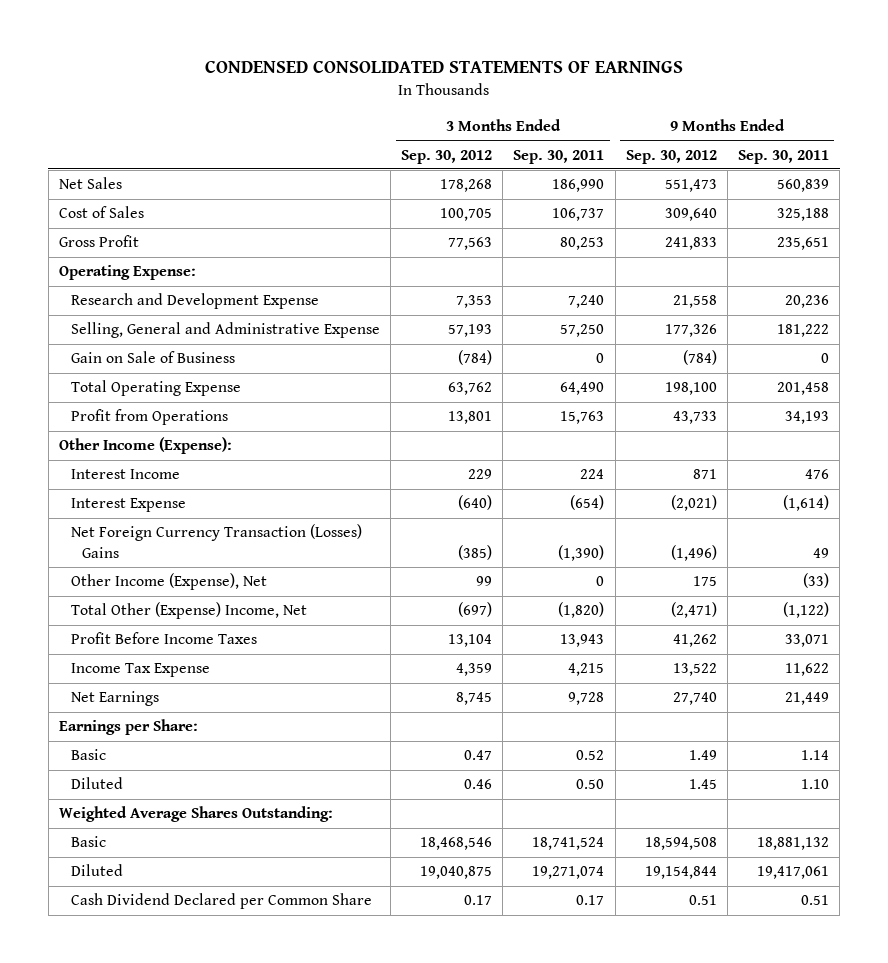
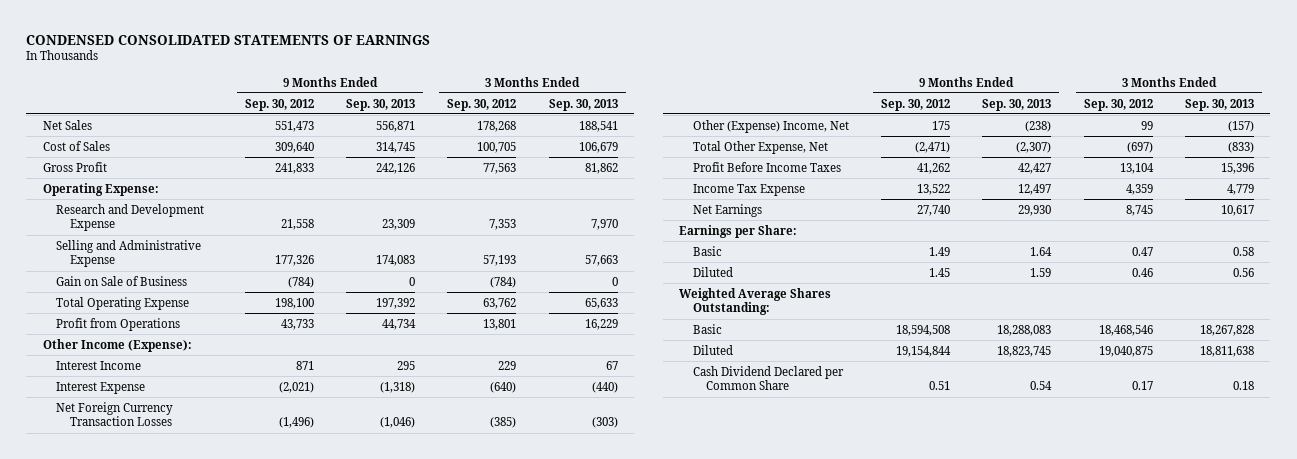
- | 3 Months Ended Sep. 30, 2012 | 3 Months Ended Sep. 30, 2011 | 9 Months Ended Sep. 30, 2012 | 9 Months Ended Sep. 30, 2011
+ | 9 Months Ended Sep. 30, 2012 | 9 Months Ended Sep. 30, 2013 | 3 Months Ended Sep. 30, 2012 | 3 Months Ended Sep. 30, 2013
- Selling, General and Administrative Expense | 57,193 | 57,250 | 177,326 | 181,222
+ Selling and Administrative Expense | 177,326 | 174,083 | 57,193 | 57,663
- Net Foreign Currency Transaction (Losses) Gains | (385) | (1,390) | (1,496) | 49
- Other Income (Expense), Net | 99 | 0 | 175 | (33)
- Total Other (Expense) Income, Net | (697) | (1,820) | (2,471) | (1,122)
+ Net Foreign Currency Transaction Losses | (1,496) | (1,046) | (385) | (303)
+ Other (Expense) Income, Net | 175 | (238) | 99 | (157)
+ Total Other Expense, Net | (2,471) | (2,307) | (697) | (833)

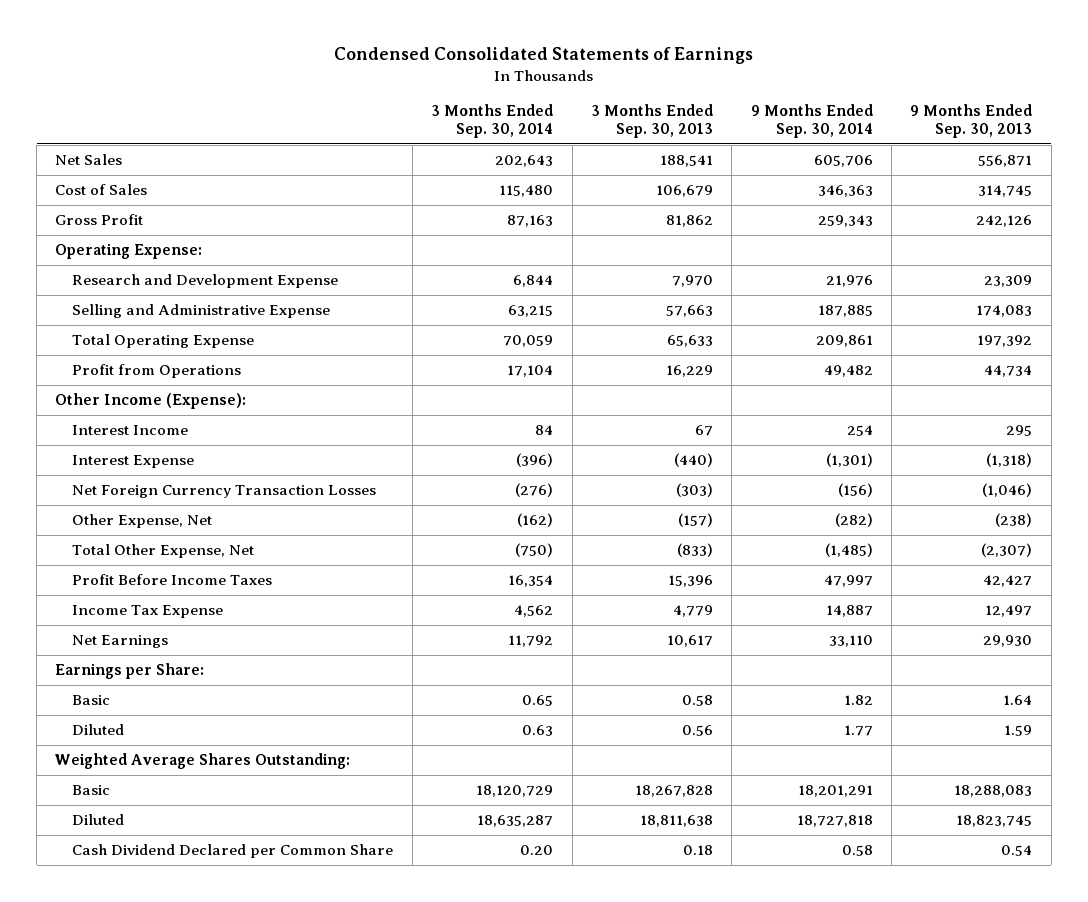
- CONDENSED CONSOLIDATED STATEMENTS OF EARNINGS
+ Condensed Consolidated Statements of Earnings
- | 9 Months Ended Sep. 30, 2012 | 9 Months Ended Sep. 30, 2013 | 3 Months Ended Sep. 30, 2012 | 3 Months Ended Sep. 30, 2013
+ | 3 Months Ended Sep. 30, 2014 | 3 Months Ended Sep. 30, 2013 | 9 Months Ended Sep. 30, 2014 | 9 Months Ended Sep. 30, 2013
- Gain on Sale of Business | (784) | 0 | (784) | 0
- Other (Expense) Income, Net | 175 | (238) | 99 | (157)
+ Other Expense, Net | (162) | (157) | (282) | (238)

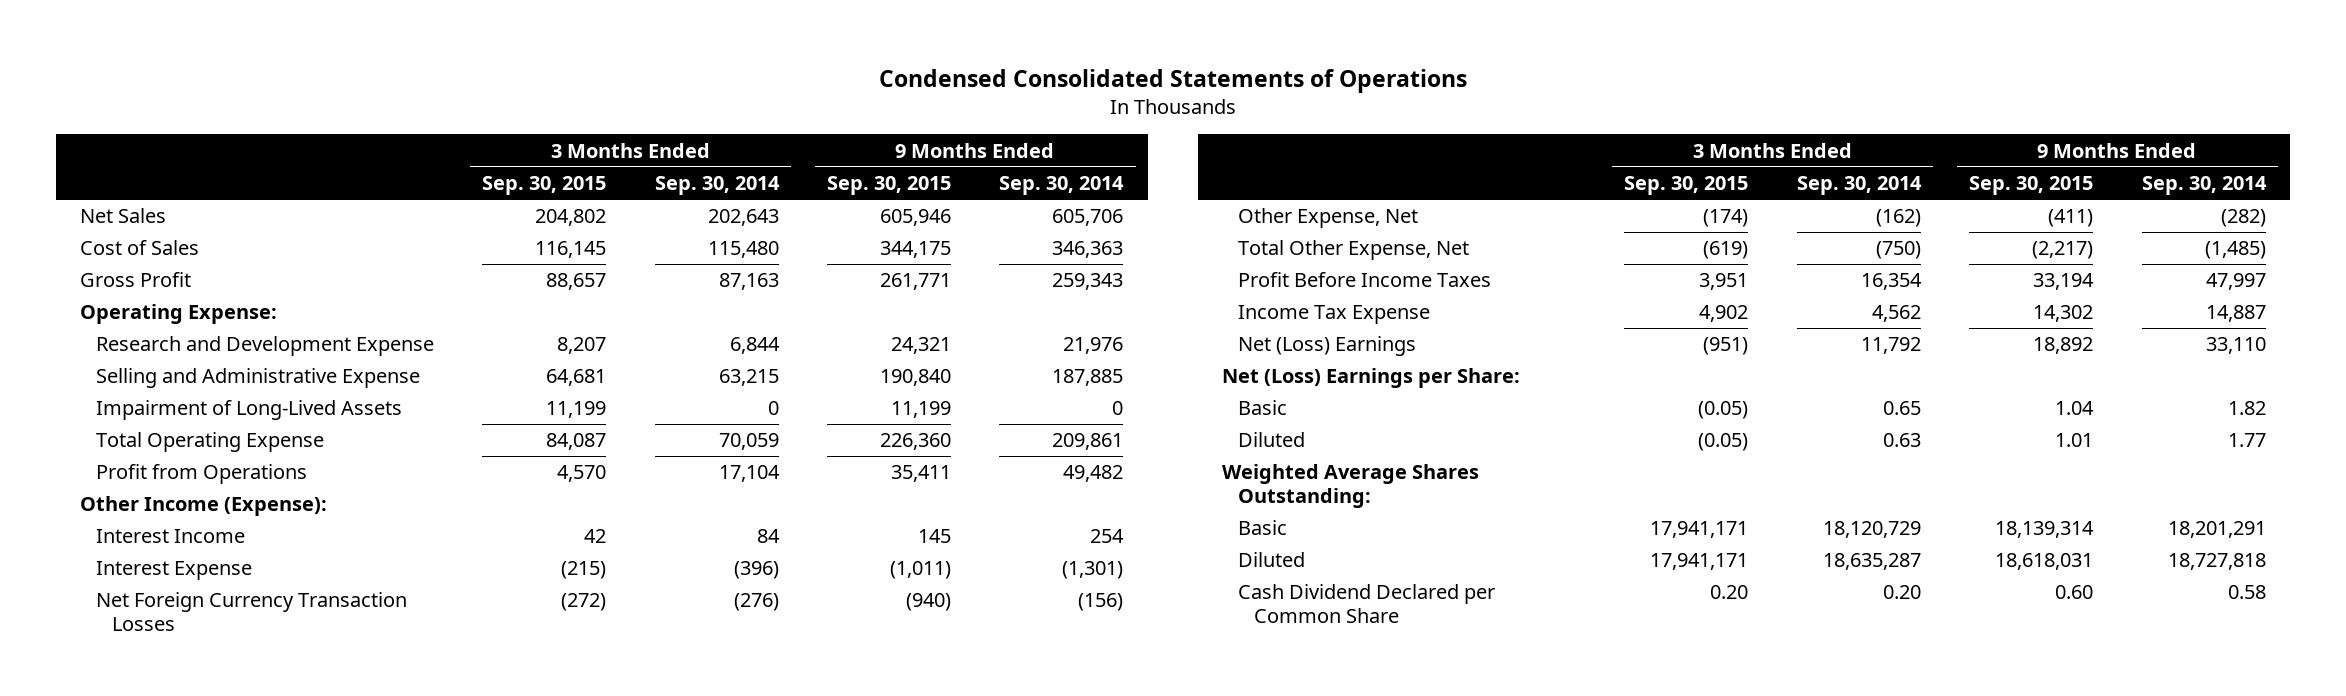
- Condensed Consolidated Statements of Earnings
+ Condensed Consolidated Statements of Operations
- | 3 Months Ended Sep. 30, 2014 | 3 Months Ended Sep. 30, 2013 | 9 Months Ended Sep. 30, 2014 | 9 Months Ended Sep. 30, 2013
+ | 3 Months Ended Sep. 30, 2015 | 3 Months Ended Sep. 30, 2014 | 9 Months Ended Sep. 30, 2015 | 9 Months Ended Sep. 30, 2014
+ Impairment of Long-Lived Assets | 11,199 | 0 | 11,199 | 0
- Net Earnings | 11,792 | 10,617 | 33,110 | 29,930
- Earnings per Share:
+ Net (Loss) Earnings | (951) | 11,792 | 18,892 | 33,110
+ Net (Loss) Earnings per Share:

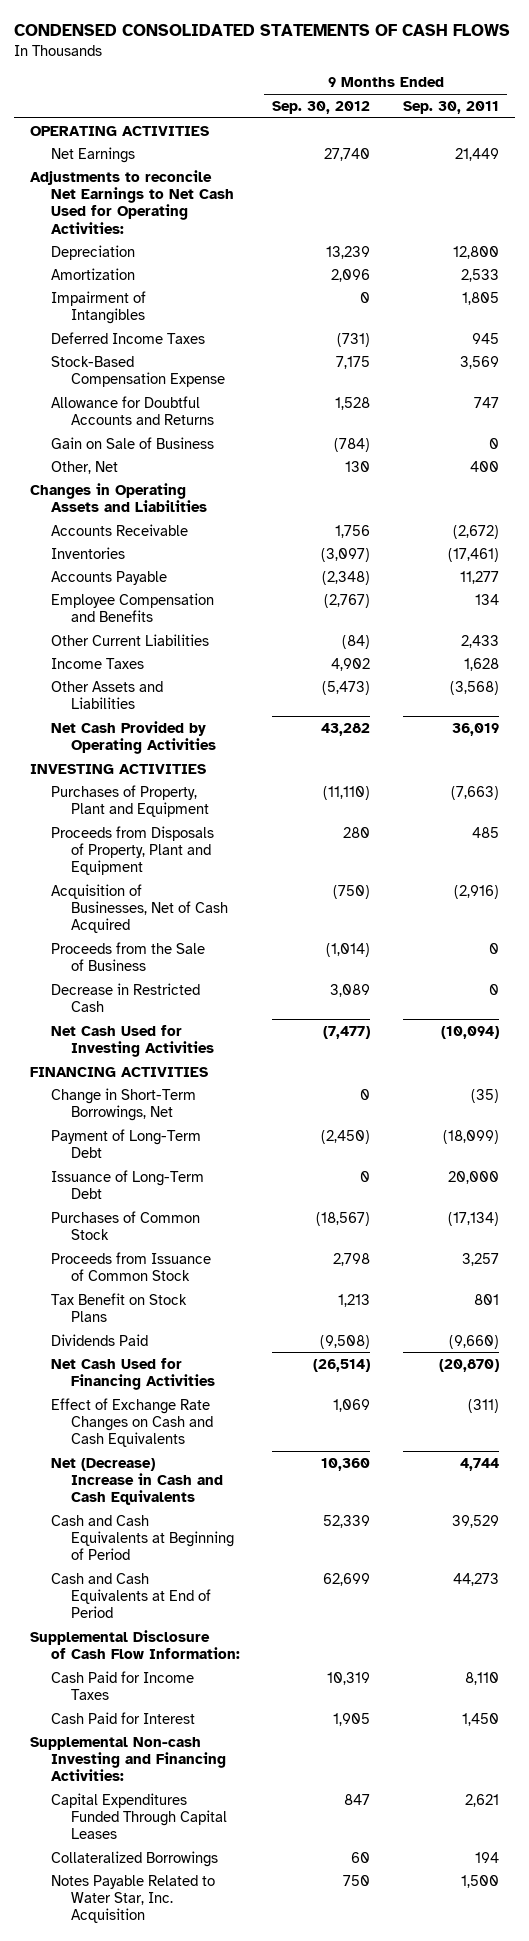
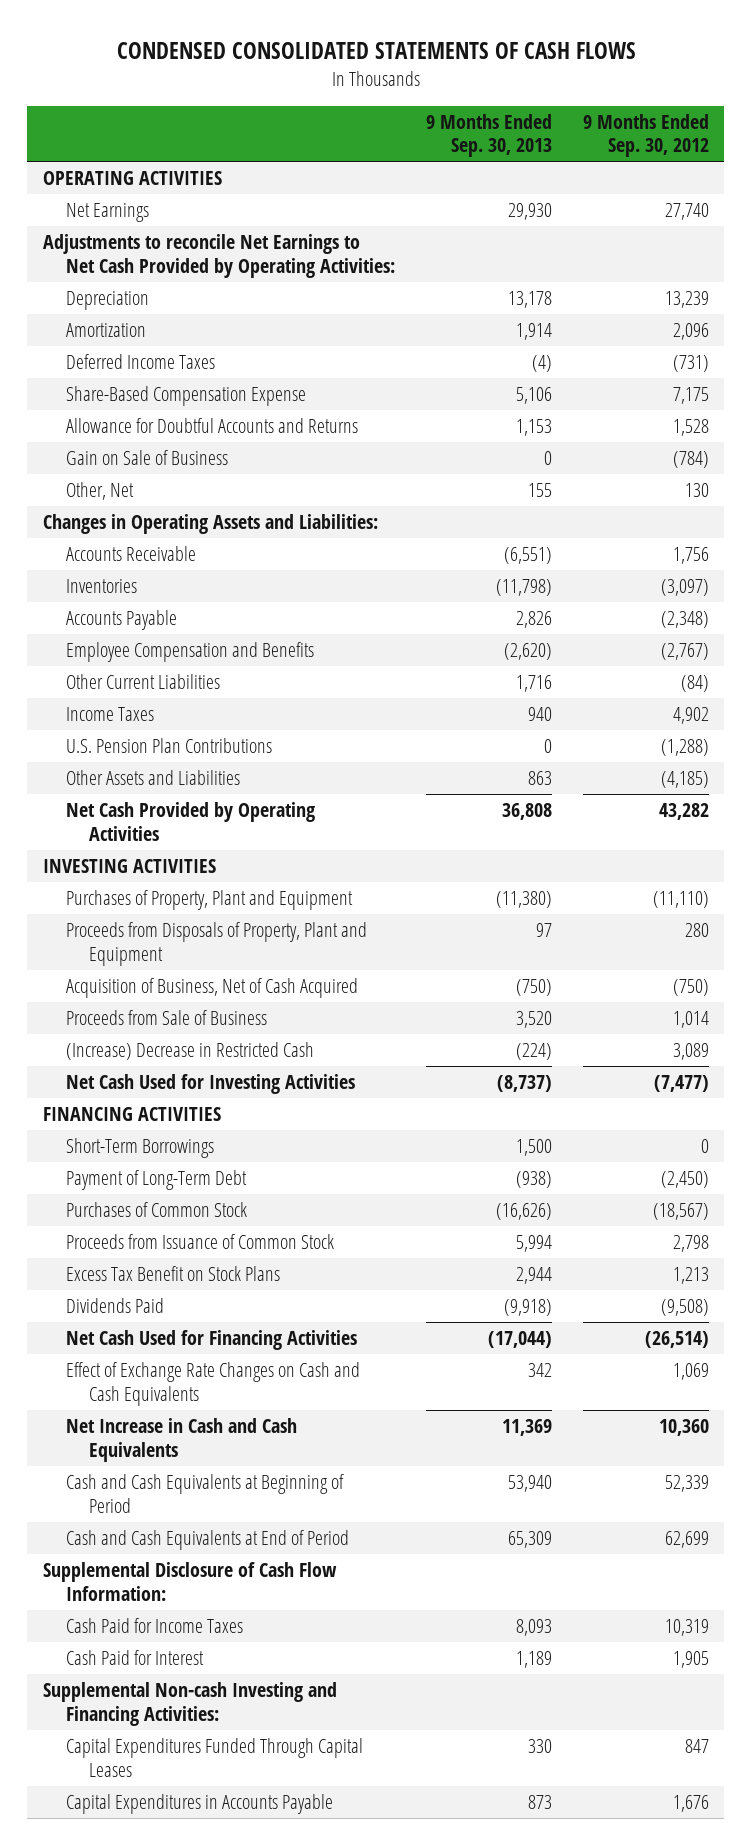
- | 9 Months Ended Sep. 30, 2012 | 9 Months Ended Sep. 30, 2011
+ | 9 Months Ended Sep. 30, 2013 | 9 Months Ended Sep. 30, 2012
- Adjustments to reconcile Net Earnings to Net Cash Used for Operating Activities:
+ Adjustments to reconcile Net Earnings to Net Cash Provided by Operating Activities:
- Impairment of Intangibles | 0 | 1,805
- Stock-Based Compensation Expense | 7,175 | 3,569
+ Share-Based Compensation Expense | 5,106 | 7,175
- Changes in Operating Assets and Liabilities
+ Changes in Operating Assets and Liabilities:
- Other Assets and Liabilities | (5,473) | (3,568)
+ U.S. Pension Plan Contributions | 0 | (1,288)
+ Other Assets and Liabilities | 863 | (4,185)
- Acquisition of Businesses, Net of Cash Acquired | (750) | (2,916)
- Proceeds from the Sale of Business | (1,014) | 0
- Decrease in Restricted Cash | 3,089 | 0
+ Acquisition of Business, Net of Cash Acquired | (750) | (750)
+ Proceeds from Sale of Business | 3,520 | 1,014
+ (Increase) Decrease in Restricted Cash | (224) | 3,089
- Change in Short-Term Borrowings, Net | 0 | (35)
+ Short-Term Borrowings | 1,500 | 0
- Issuance of Long-Term Debt | 0 | 20,000
- Tax Benefit on Stock Plans | 1,213 | 801
+ Excess Tax Benefit on Stock Plans | 2,944 | 1,213
- Net (Decrease) Increase in Cash and Cash Equivalents | 10,360 | 4,744
+ Net Increase in Cash and Cash Equivalents | 11,369 | 10,360
- Collateralized Borrowings | 60 | 194
- Notes Payable Related to Water Star, Inc. Acquisition | 750 | 1,500
+ Capital Expenditures in Accounts Payable | 873 | 1,676

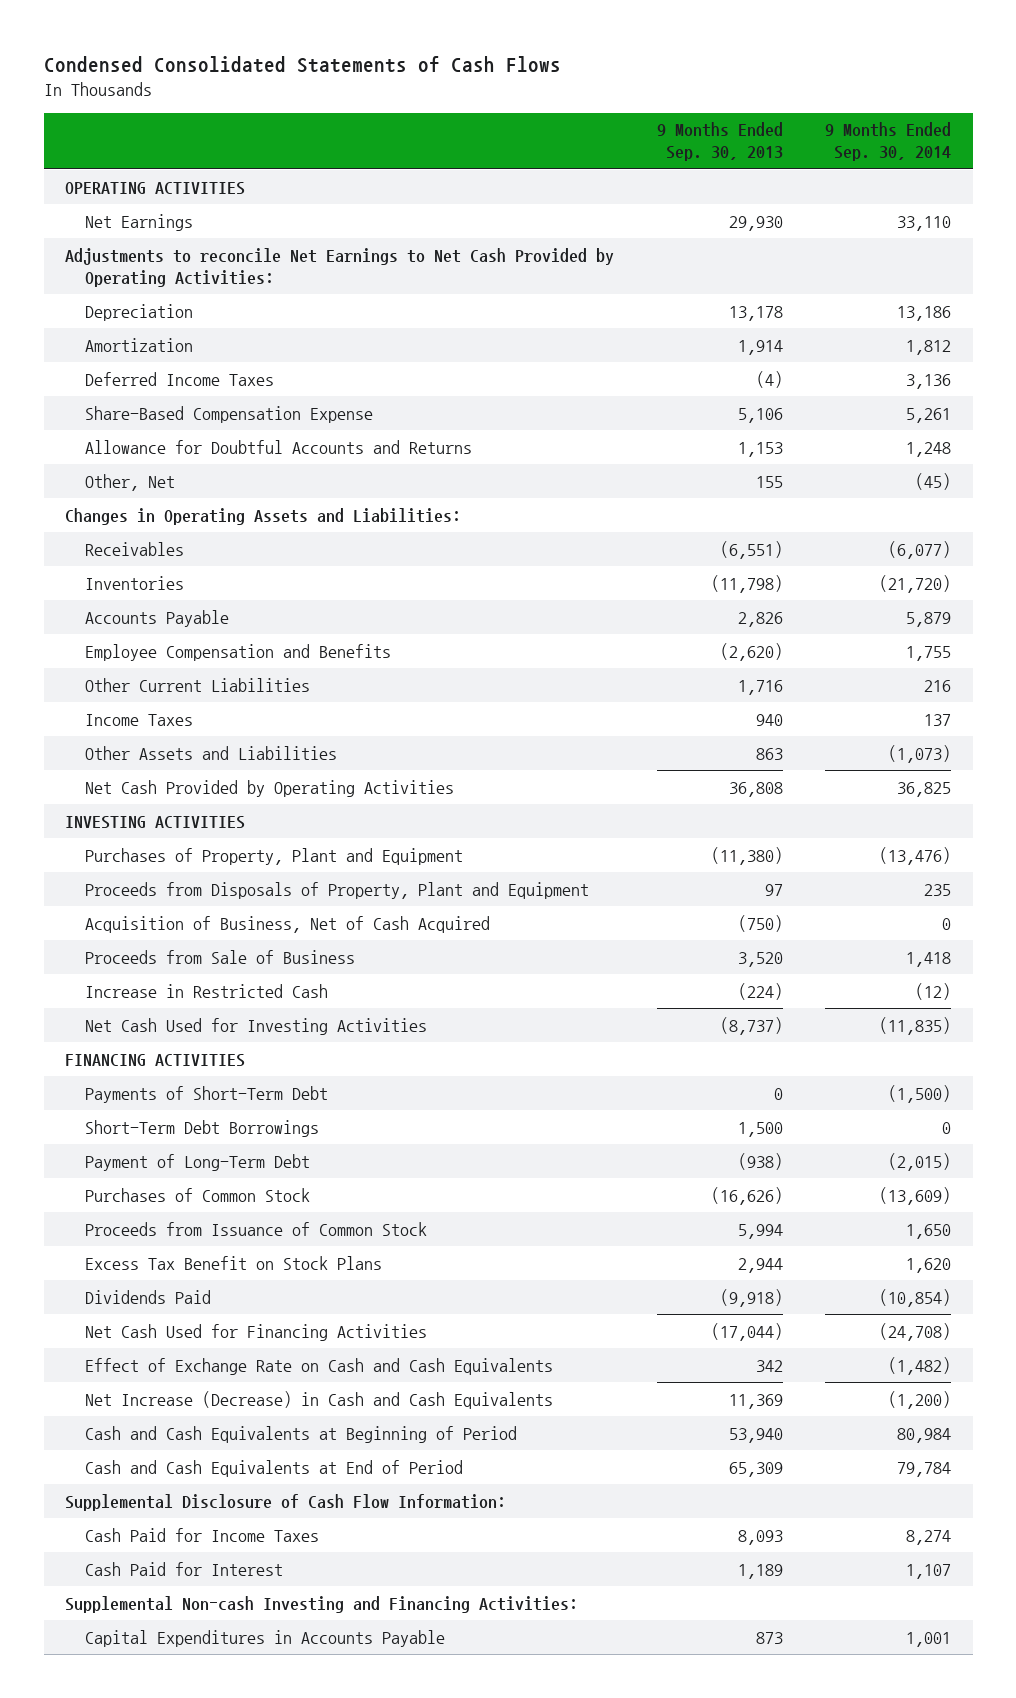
- CONDENSED CONSOLIDATED STATEMENTS OF CASH FLOWS
+ Condensed Consolidated Statements of Cash Flows
- | 9 Months Ended Sep. 30, 2013 | 9 Months Ended Sep. 30, 2012
+ | 9 Months Ended Sep. 30, 2013 | 9 Months Ended Sep. 30, 2014
- Gain on Sale of Business | 0 | (784)
- Accounts Receivable | (6,551) | 1,756
+ Receivables | (6,551) | (6,077)
- U.S. Pension Plan Contributions | 0 | (1,288)
- (Increase) Decrease in Restricted Cash | (224) | 3,089
+ Increase in Restricted Cash | (224) | (12)
- Short-Term Borrowings | 1,500 | 0
+ Payments of Short-Term Debt | 0 | (1,500)
+ Short-Term Debt Borrowings | 1,500 | 0
- Effect of Exchange Rate Changes on Cash and Cash Equivalents | 342 | 1,069
- Net Increase in Cash and Cash Equivalents | 11,369 | 10,360
+ Effect of Exchange Rate on Cash and Cash Equivalents | 342 | (1,482)
+ Net Increase (Decrease) in Cash and Cash Equivalents | 11,369 | (1,200)
- Capital Expenditures Funded Through Capital Leases | 330 | 847

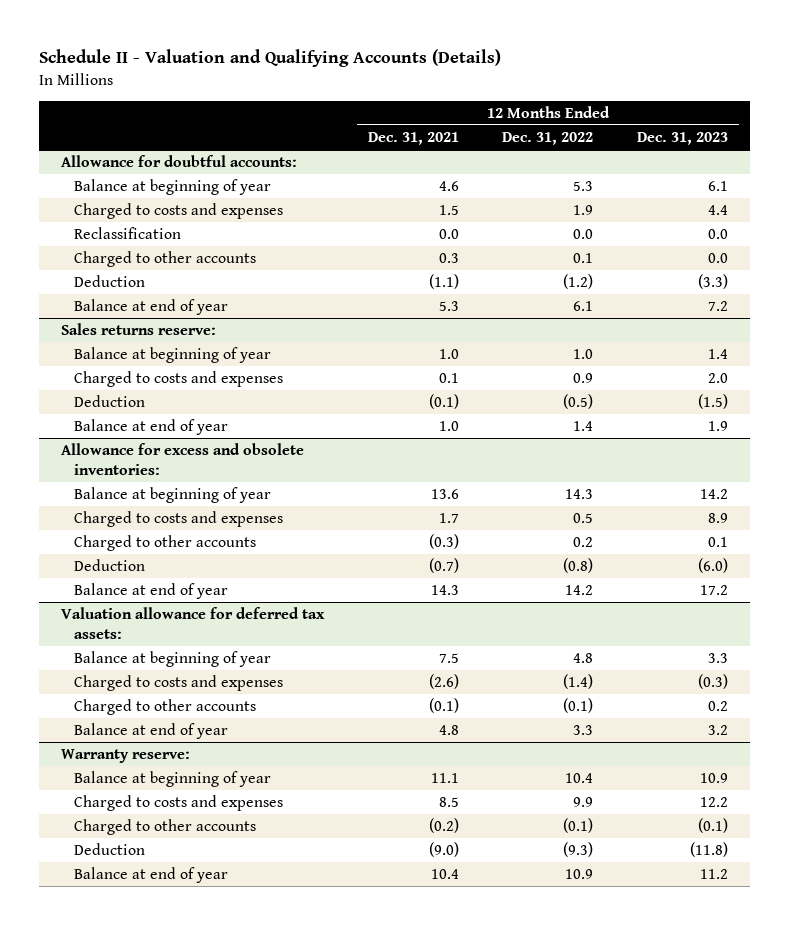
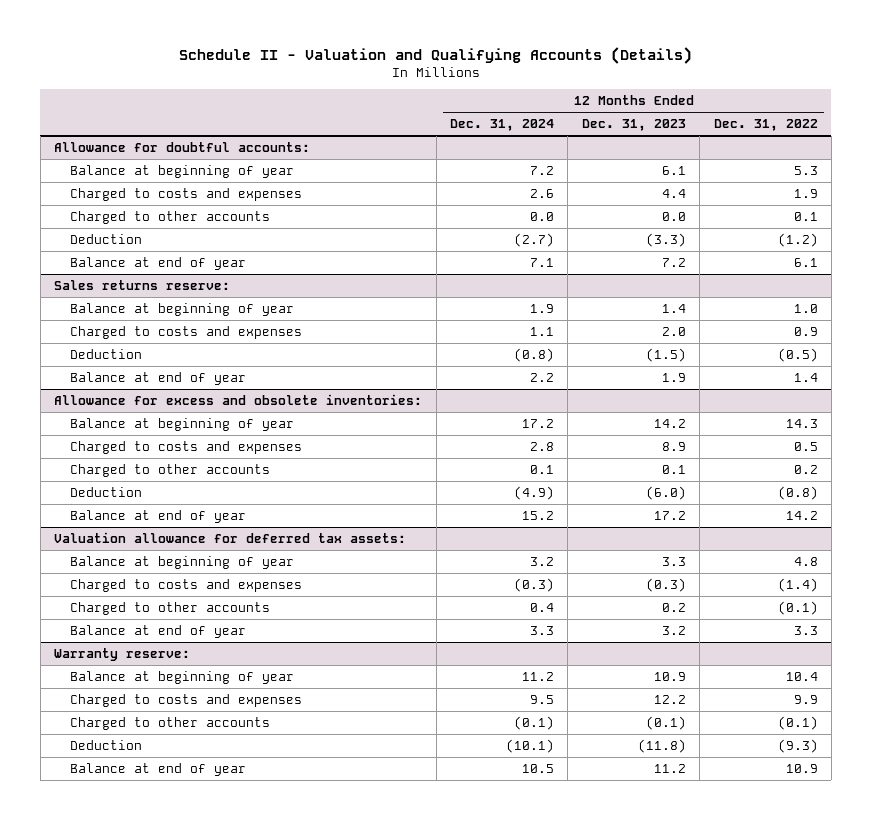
- | 12 Months Ended Dec. 31, 2021 | 12 Months Ended Dec. 31, 2022 | 12 Months Ended Dec. 31, 2023
+ | 12 Months Ended Dec. 31, 2024 | 12 Months Ended Dec. 31, 2023 | 12 Months Ended Dec. 31, 2022
@ Allowance for doubtful accounts:
- Reclassification | 0.0 | 0.0 | 0.0

